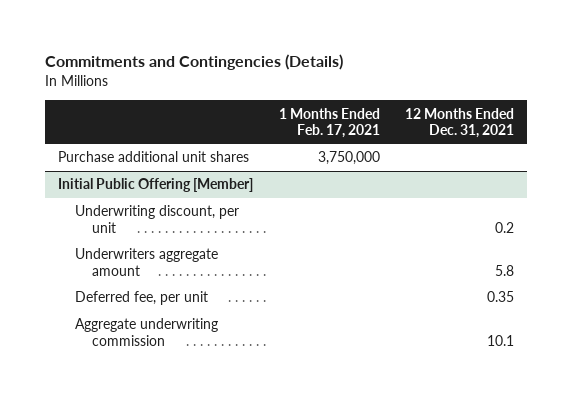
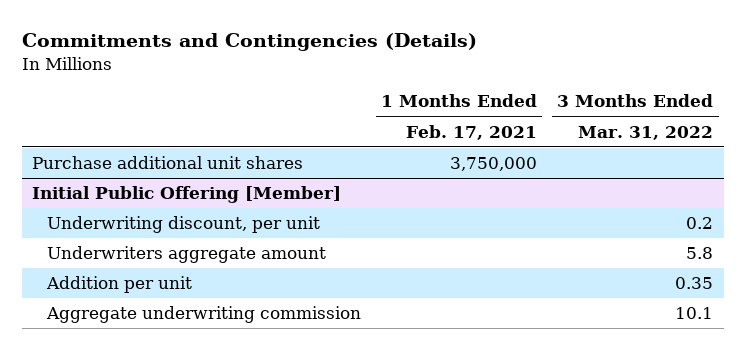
- | 1 Months Ended Feb. 17, 2021 | 12 Months Ended Dec. 31, 2021
+ | 1 Months Ended Feb. 17, 2021 | 3 Months Ended Mar. 31, 2022
@ Initial Public Offering [Member]
- Deferred fee, per unit | | 0.35
+ Addition per unit | | 0.35

